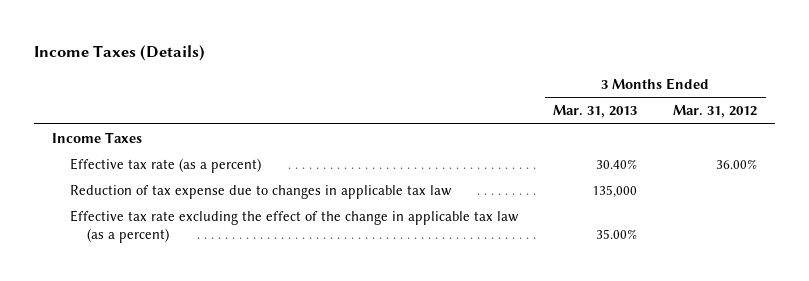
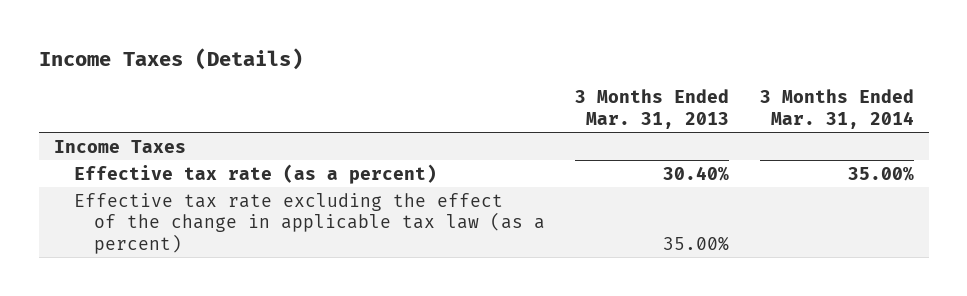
- | 3 Months Ended Mar. 31, 2013 | 3 Months Ended Mar. 31, 2012
+ | 3 Months Ended Mar. 31, 2013 | 3 Months Ended Mar. 31, 2014
- Reduction of tax expense due to changes in applicable tax law | 135,000 |

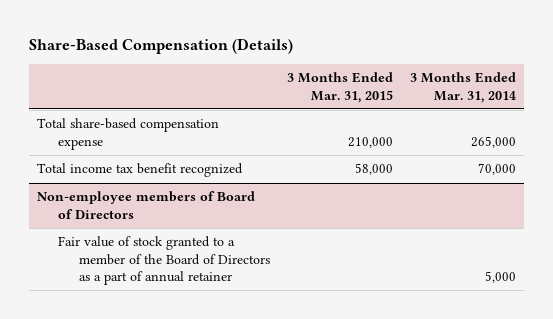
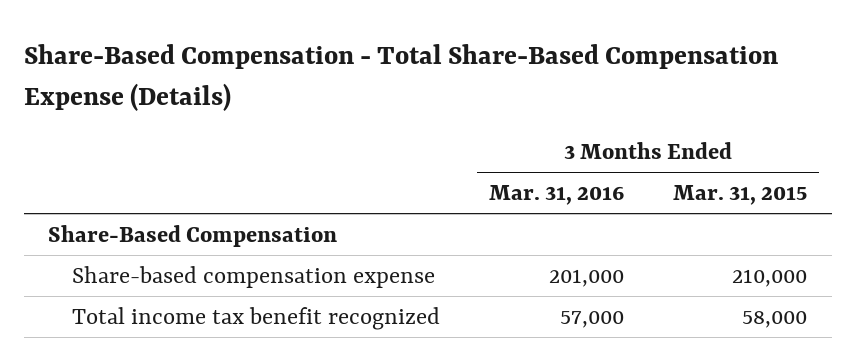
- Share-Based Compensation (Details)
+ Share-Based Compensation - Total Share-Based Compensation Expense (Details)
- | 3 Months Ended Mar. 31, 2015 | 3 Months Ended Mar. 31, 2014
+ | 3 Months Ended Mar. 31, 2016 | 3 Months Ended Mar. 31, 2015
- Total share-based compensation expense | 210,000 | 265,000
+ Share-Based Compensation
+ Share-based compensation expense | 201,000 | 210,000
- Non-employee members of Board of Directors
- Fair value of stock granted to a member of the Board of Directors as a part of annual retainer | | 5,000

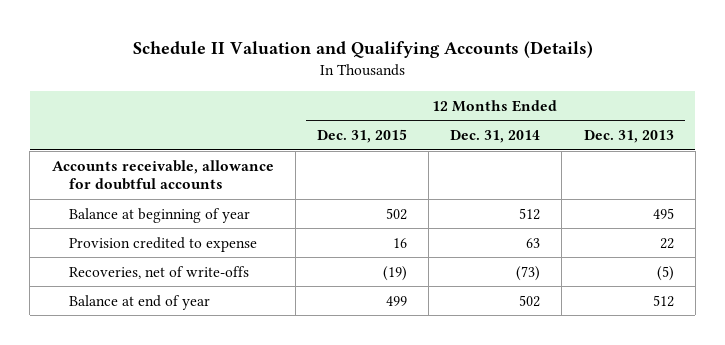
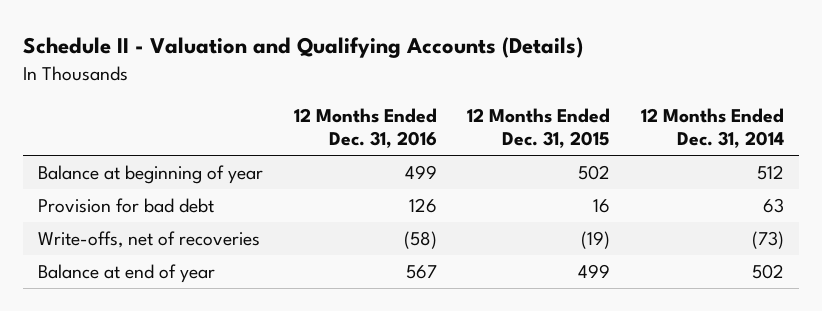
- Schedule II Valuation and Qualifying Accounts (Details)
+ Schedule II - Valuation and Qualifying Accounts (Details)
- | 12 Months Ended Dec. 31, 2015 | 12 Months Ended Dec. 31, 2014 | 12 Months Ended Dec. 31, 2013
+ | 12 Months Ended Dec. 31, 2016 | 12 Months Ended Dec. 31, 2015 | 12 Months Ended Dec. 31, 2014
- Accounts receivable, allowance for doubtful accounts
- Provision credited to expense | 16 | 63 | 22
- Recoveries, net of write-offs | (19) | (73) | (5)
+ Provision for bad debt | 126 | 16 | 63
+ Write-offs, net of recoveries | (58) | (19) | (73)

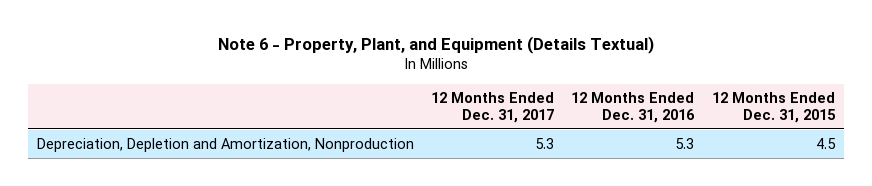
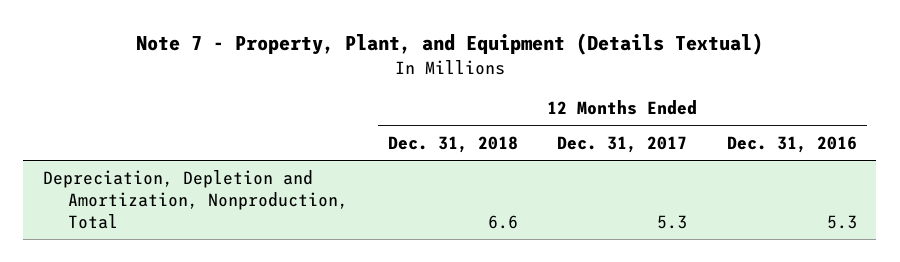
- Note 6 - Property, Plant, and Equipment (Details Textual)
+ Note 7 - Property, Plant, and Equipment (Details Textual)
- | 12 Months Ended Dec. 31, 2017 | 12 Months Ended Dec. 31, 2016 | 12 Months Ended Dec. 31, 2015
+ | 12 Months Ended Dec. 31, 2018 | 12 Months Ended Dec. 31, 2017 | 12 Months Ended Dec. 31, 2016
- Depreciation, Depletion and Amortization, Nonproduction | 5.3 | 5.3 | 4.5
+ Depreciation, Depletion and Amortization, Nonproduction, Total | 6.6 | 5.3 | 5.3

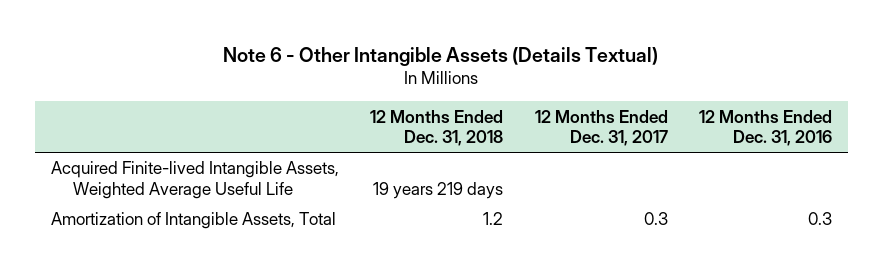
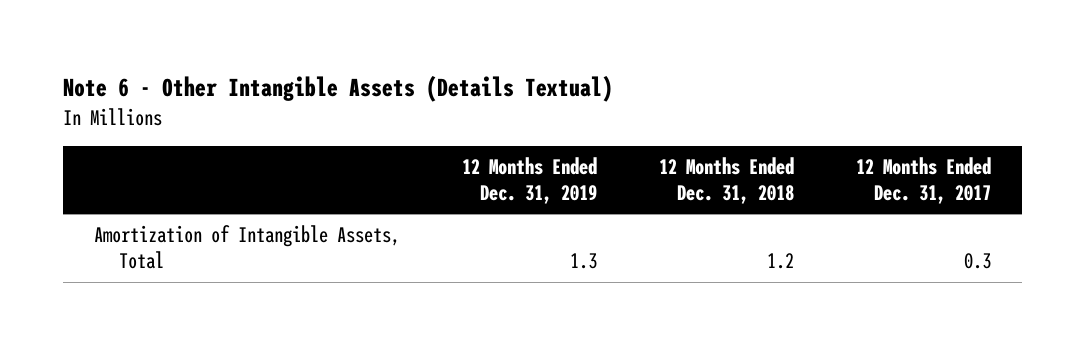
- | 12 Months Ended Dec. 31, 2018 | 12 Months Ended Dec. 31, 2017 | 12 Months Ended Dec. 31, 2016
+ | 12 Months Ended Dec. 31, 2019 | 12 Months Ended Dec. 31, 2018 | 12 Months Ended Dec. 31, 2017
- Acquired Finite-lived Intangible Assets, Weighted Average Useful Life | 19 years 219 days | |

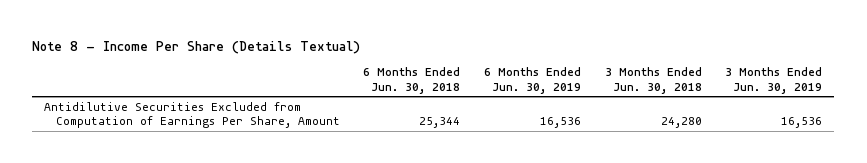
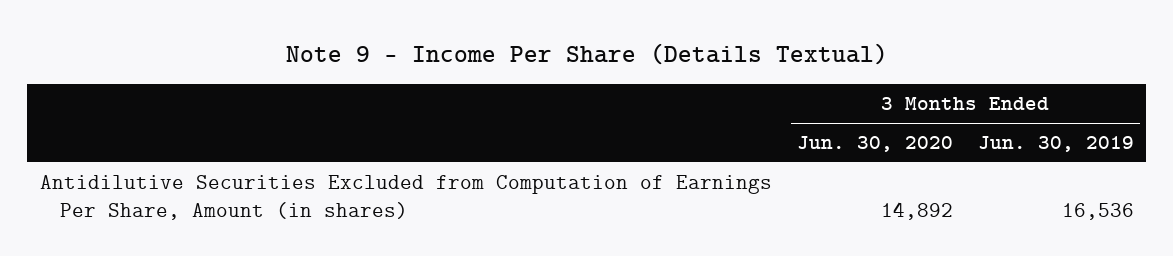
- Note 8 - Income Per Share (Details Textual)
+ Note 9 - Income Per Share (Details Textual)
- | 6 Months Ended Jun. 30, 2018 | 6 Months Ended Jun. 30, 2019 | 3 Months Ended Jun. 30, 2018 | 3 Months Ended Jun. 30, 2019
+ | 3 Months Ended Jun. 30, 2020 | 3 Months Ended Jun. 30, 2019
- Antidilutive Securities Excluded from Computation of Earnings Per Share, Amount | 25,344 | 16,536 | 24,280 | 16,536
+ Antidilutive Securities Excluded from Computation of Earnings Per Share, Amount (in shares) | 14,892 | 16,536

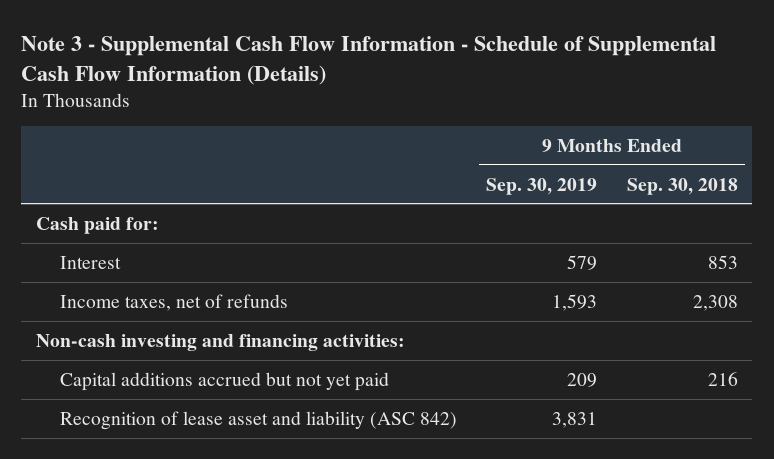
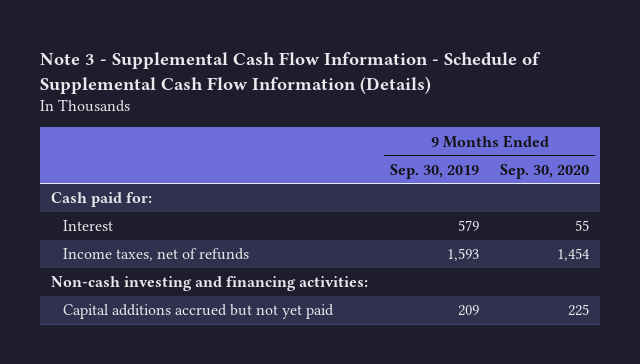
- | 9 Months Ended Sep. 30, 2019 | 9 Months Ended Sep. 30, 2018
+ | 9 Months Ended Sep. 30, 2019 | 9 Months Ended Sep. 30, 2020
- Recognition of lease asset and liability (ASC 842) | 3,831 |

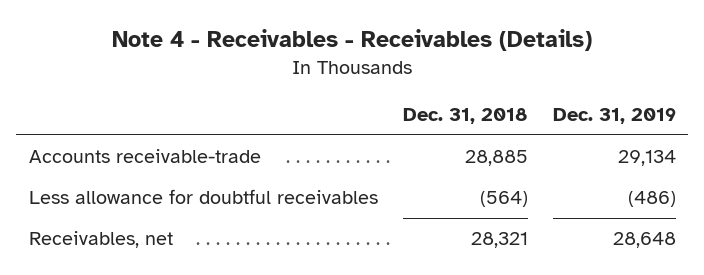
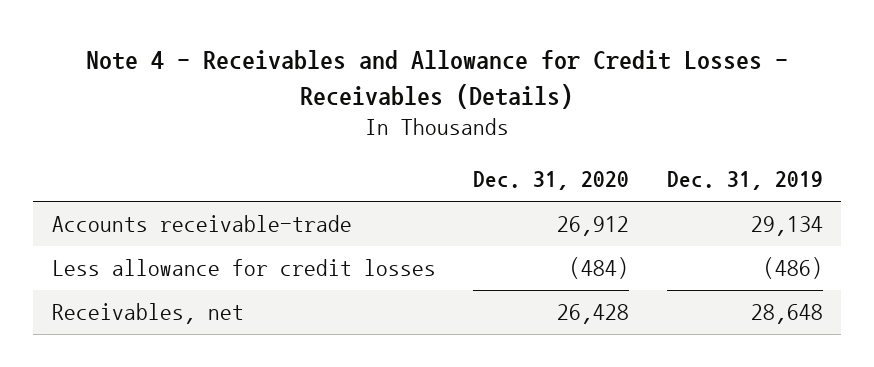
- Note 4 - Receivables - Receivables (Details)
+ Note 4 - Receivables and Allowance for Credit Losses - Receivables (Details)
- | Dec. 31, 2018 | Dec. 31, 2019
+ | Dec. 31, 2020 | Dec. 31, 2019
- Less allowance for doubtful receivables | (564) | (486)
+ Less allowance for credit losses | (484) | (486)

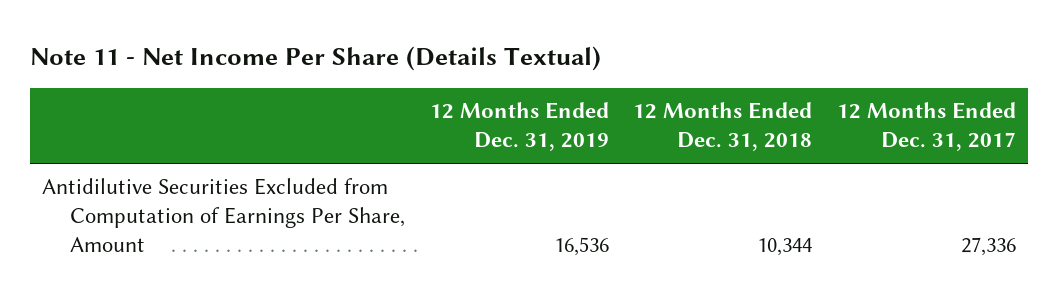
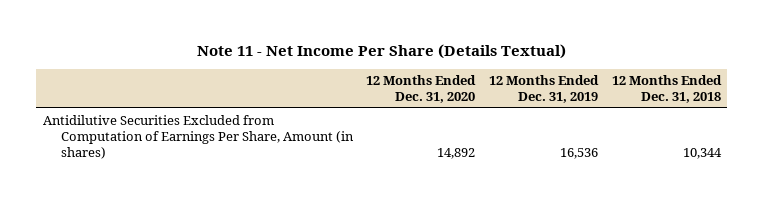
- | 12 Months Ended Dec. 31, 2019 | 12 Months Ended Dec. 31, 2018 | 12 Months Ended Dec. 31, 2017
+ | 12 Months Ended Dec. 31, 2020 | 12 Months Ended Dec. 31, 2019 | 12 Months Ended Dec. 31, 2018
- Antidilutive Securities Excluded from Computation of Earnings Per Share, Amount | 16,536 | 10,344 | 27,336
+ Antidilutive Securities Excluded from Computation of Earnings Per Share, Amount (in shares) | 14,892 | 16,536 | 10,344

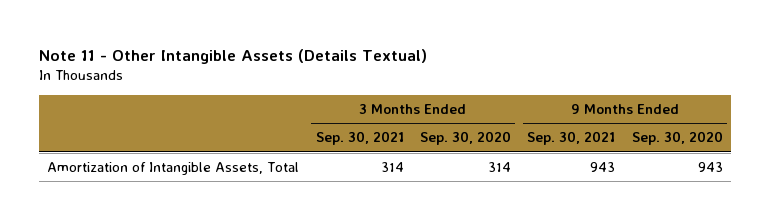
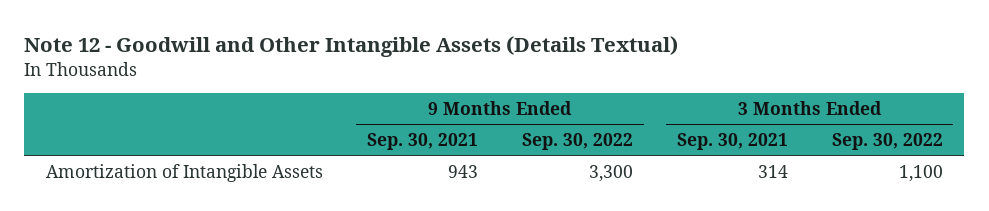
- Note 11 - Other Intangible Assets (Details Textual)
+ Note 12 - Goodwill and Other Intangible Assets (Details Textual)
- | 3 Months Ended Sep. 30, 2021 | 3 Months Ended Sep. 30, 2020 | 9 Months Ended Sep. 30, 2021 | 9 Months Ended Sep. 30, 2020
+ | 9 Months Ended Sep. 30, 2021 | 9 Months Ended Sep. 30, 2022 | 3 Months Ended Sep. 30, 2021 | 3 Months Ended Sep. 30, 2022
- Amortization of Intangible Assets, Total | 314 | 314 | 943 | 943
+ Amortization of Intangible Assets | 943 | 3,300 | 314 | 1,100

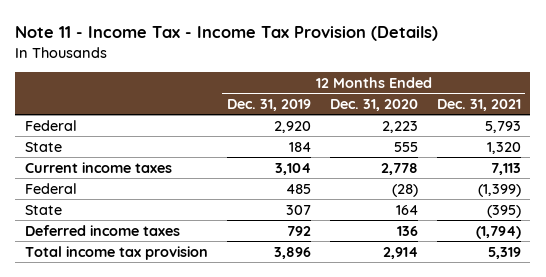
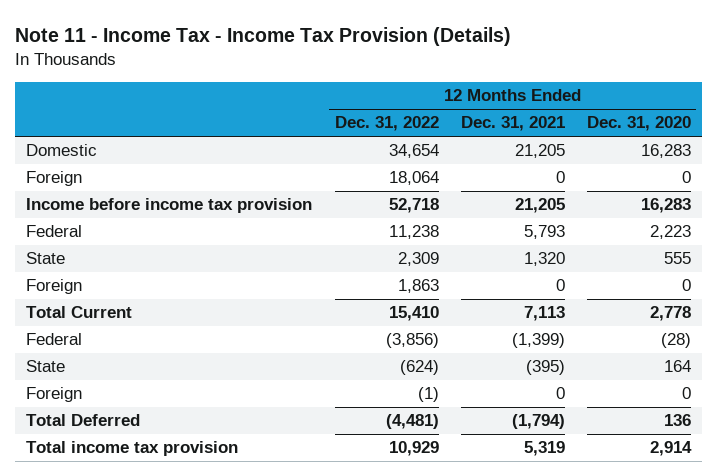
- | 12 Months Ended Dec. 31, 2019 | 12 Months Ended Dec. 31, 2020 | 12 Months Ended Dec. 31, 2021
+ | 12 Months Ended Dec. 31, 2022 | 12 Months Ended Dec. 31, 2021 | 12 Months Ended Dec. 31, 2020
+ Domestic | 34,654 | 21,205 | 16,283
+ Foreign | 18,064 | 0 | 0
+ Income before income tax provision | 52,718 | 21,205 | 16,283
- Current income taxes | 3,104 | 2,778 | 7,113
+ Foreign | 1,863 | 0 | 0
+ Total Current | 15,410 | 7,113 | 2,778
- Deferred income taxes | 792 | 136 | (1,794)
+ Foreign | (1) | 0 | 0
+ Total Deferred | (4,481) | (1,794) | 136

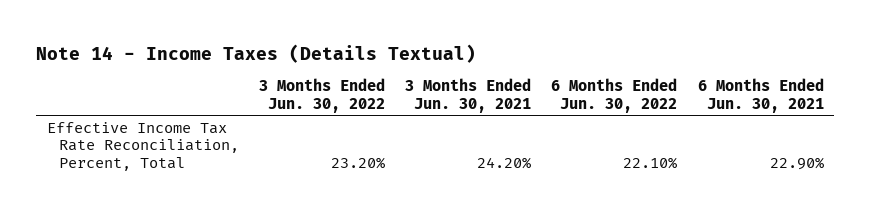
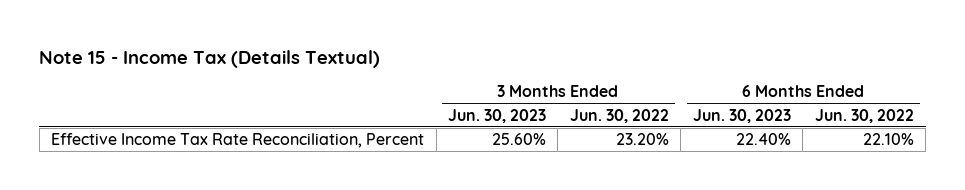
- Note 14 - Income Taxes (Details Textual)
+ Note 15 - Income Tax (Details Textual)
- | 3 Months Ended Jun. 30, 2022 | 3 Months Ended Jun. 30, 2021 | 6 Months Ended Jun. 30, 2022 | 6 Months Ended Jun. 30, 2021
+ | 3 Months Ended Jun. 30, 2023 | 3 Months Ended Jun. 30, 2022 | 6 Months Ended Jun. 30, 2023 | 6 Months Ended Jun. 30, 2022
- Effective Income Tax Rate Reconciliation, Percent, Total | 23.20% | 24.20% | 22.10% | 22.90%
+ Effective Income Tax Rate Reconciliation, Percent | 25.60% | 23.20% | 22.40% | 22.10%

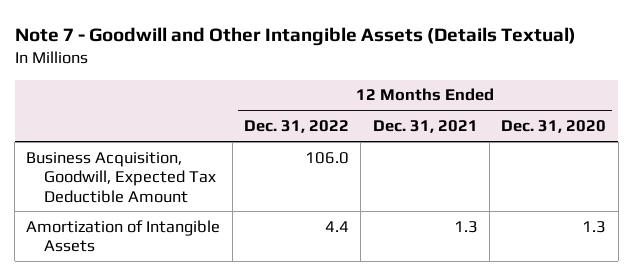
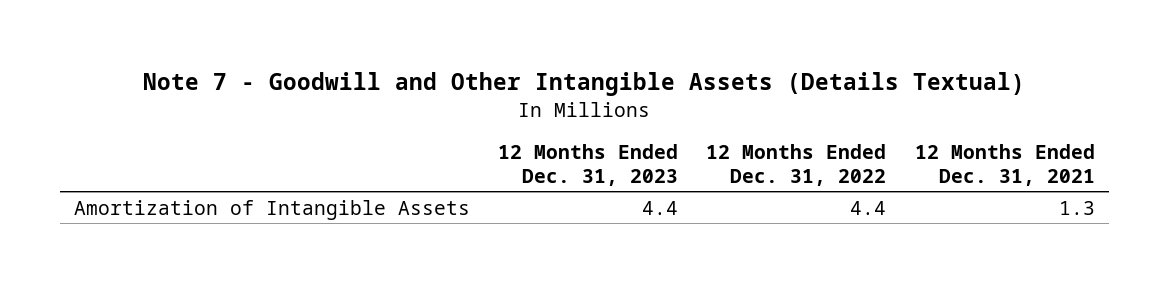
- | 12 Months Ended Dec. 31, 2022 | 12 Months Ended Dec. 31, 2021 | 12 Months Ended Dec. 31, 2020
+ | 12 Months Ended Dec. 31, 2023 | 12 Months Ended Dec. 31, 2022 | 12 Months Ended Dec. 31, 2021
- Business Acquisition, Goodwill, Expected Tax Deductible Amount | 106.0 | |

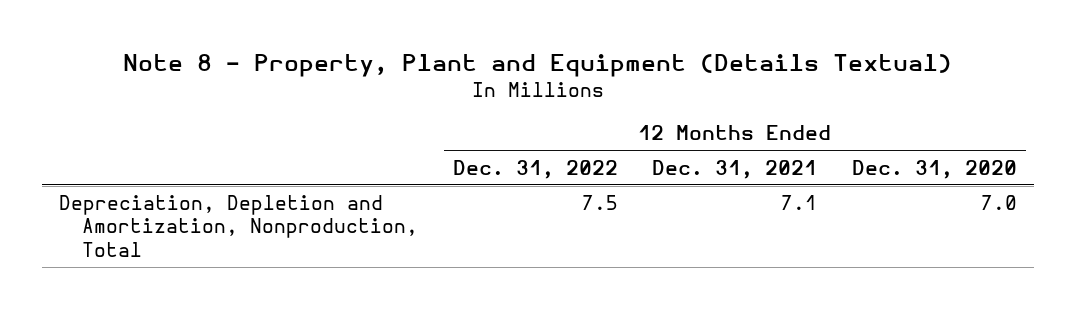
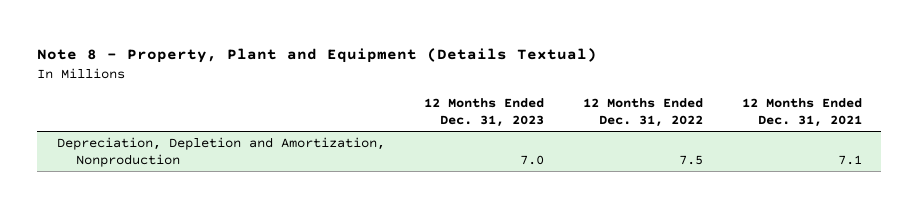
- | 12 Months Ended Dec. 31, 2022 | 12 Months Ended Dec. 31, 2021 | 12 Months Ended Dec. 31, 2020
+ | 12 Months Ended Dec. 31, 2023 | 12 Months Ended Dec. 31, 2022 | 12 Months Ended Dec. 31, 2021
- Depreciation, Depletion and Amortization, Nonproduction, Total | 7.5 | 7.1 | 7.0
+ Depreciation, Depletion and Amortization, Nonproduction | 7.0 | 7.5 | 7.1

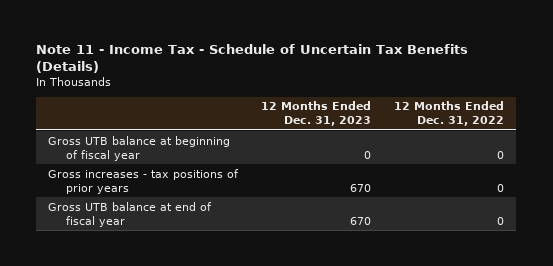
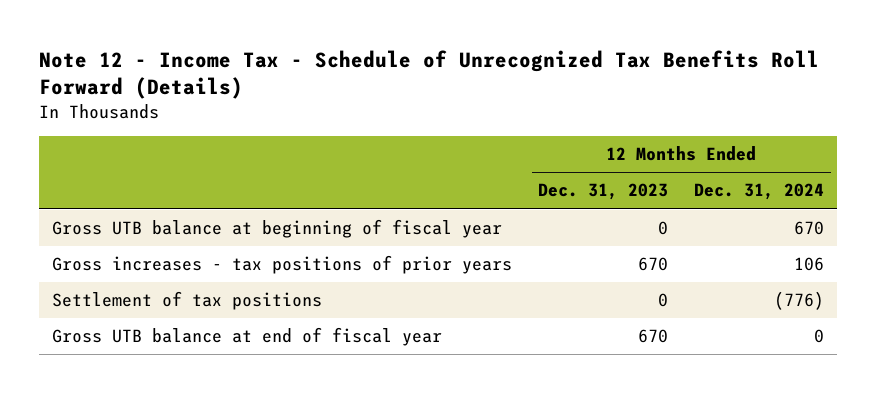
- Note 11 - Income Tax - Schedule of Uncertain Tax Benefits (Details)
+ Note 12 - Income Tax - Schedule of Unrecognized Tax Benefits Roll Forward (Details)
- | 12 Months Ended Dec. 31, 2023 | 12 Months Ended Dec. 31, 2022
+ | 12 Months Ended Dec. 31, 2023 | 12 Months Ended Dec. 31, 2024
+ Settlement of tax positions | 0 | (776)

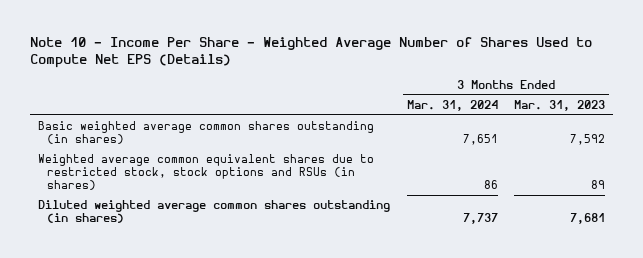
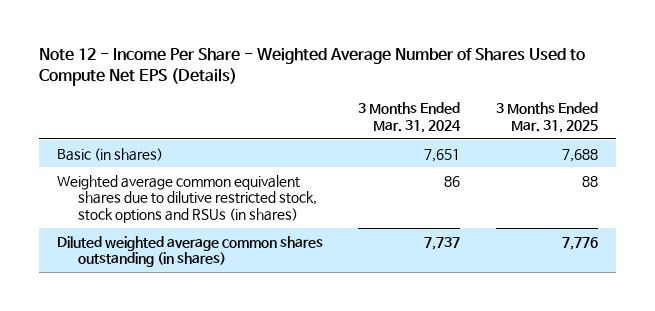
- Note 10 - Income Per Share - Weighted Average Number of Shares Used to Compute Net EPS (Details)
+ Note 12 - Income Per Share - Weighted Average Number of Shares Used to Compute Net EPS (Details)
- | 3 Months Ended Mar. 31, 2024 | 3 Months Ended Mar. 31, 2023
+ | 3 Months Ended Mar. 31, 2024 | 3 Months Ended Mar. 31, 2025
- Basic weighted average common shares outstanding (in shares) | 7,651 | 7,592
- Weighted average common equivalent shares due to restricted stock, stock options and RSUs (in shares) | 86 | 89
+ Basic (in shares) | 7,651 | 7,688
+ Weighted average common equivalent shares due to dilutive restricted stock, stock options and RSUs (in shares) | 86 | 88

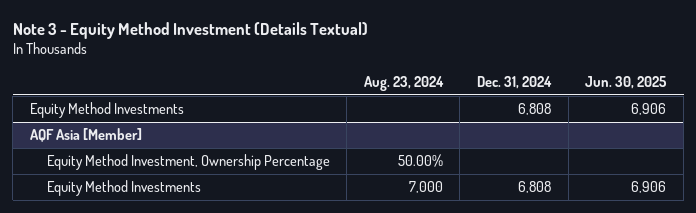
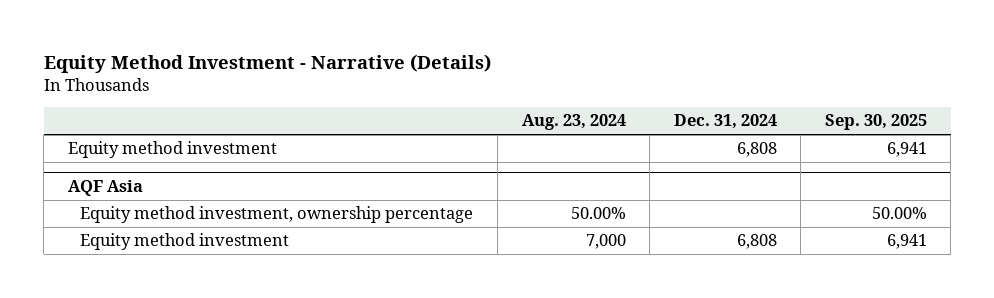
- Note 3 - Equity Method Investment (Details Textual)
+ Equity Method Investment - Narrative (Details)
- | Aug. 23, 2024 | Dec. 31, 2024 | Jun. 30, 2025
+ | Aug. 23, 2024 | Dec. 31, 2024 | Sep. 30, 2025
- Equity Method Investments | | 6,808 | 6,906
- AQF Asia [Member]
- Equity Method Investment, Ownership Percentage | 50.00% | |
- Equity Method Investments | 7,000 | 6,808 | 6,906
+ Equity method investment | | 6,808 | 6,941
+ AQF Asia
+ Equity method investment, ownership percentage | 50.00% | | 50.00%
+ Equity method investment | 7,000 | 6,808 | 6,941

